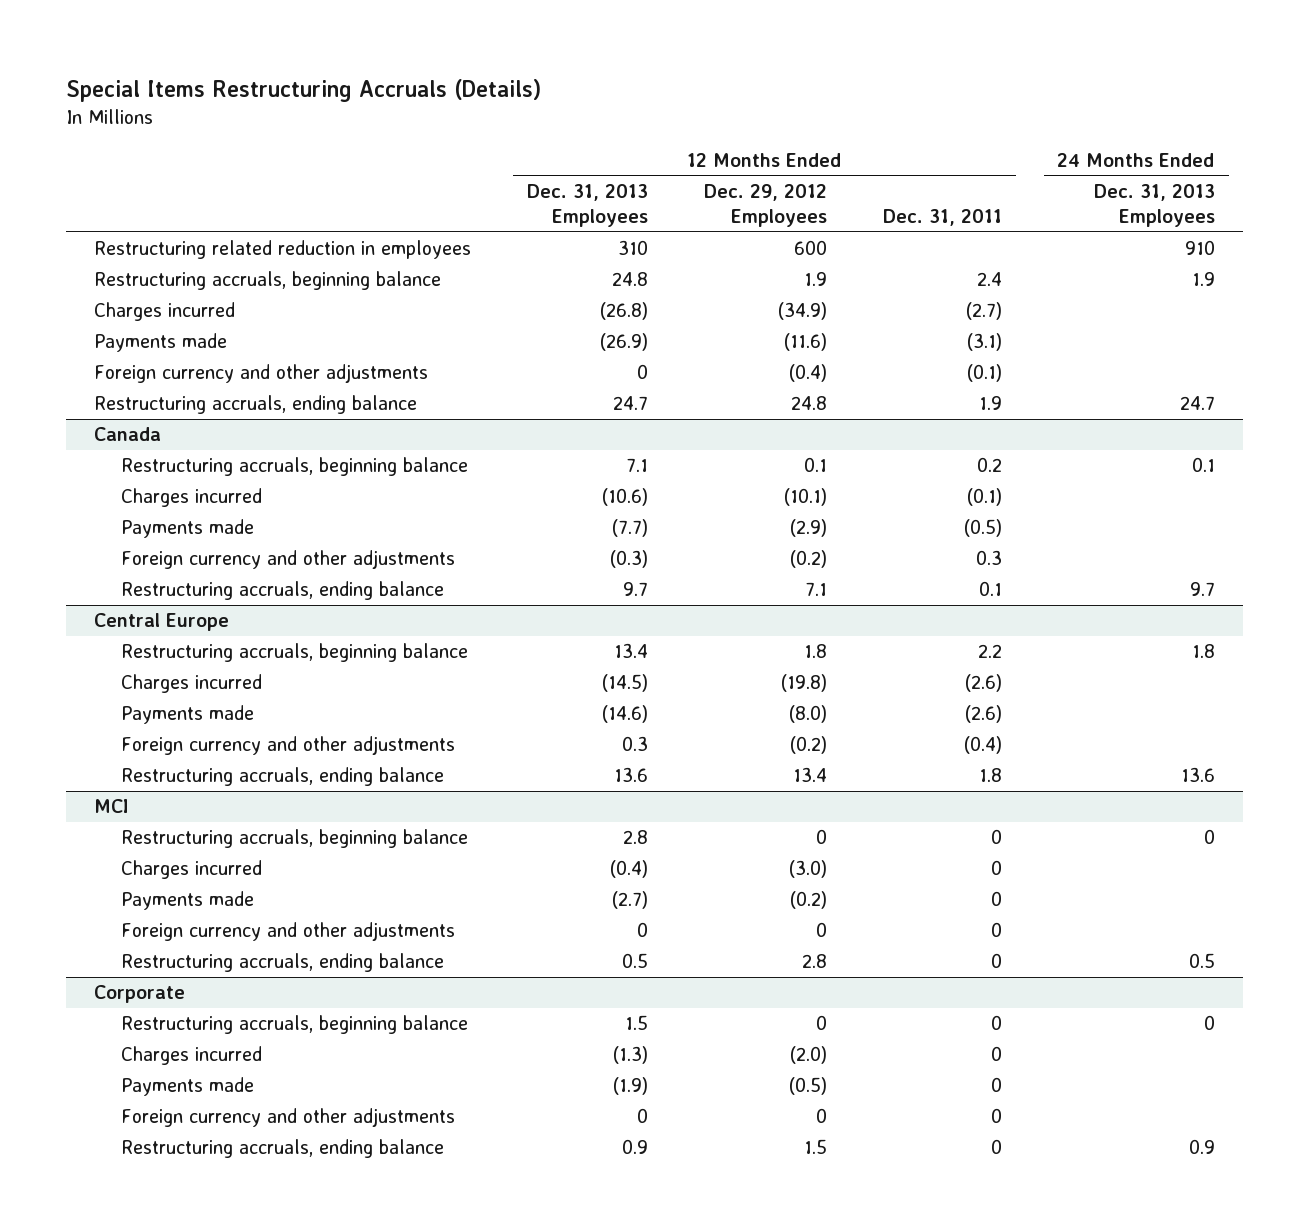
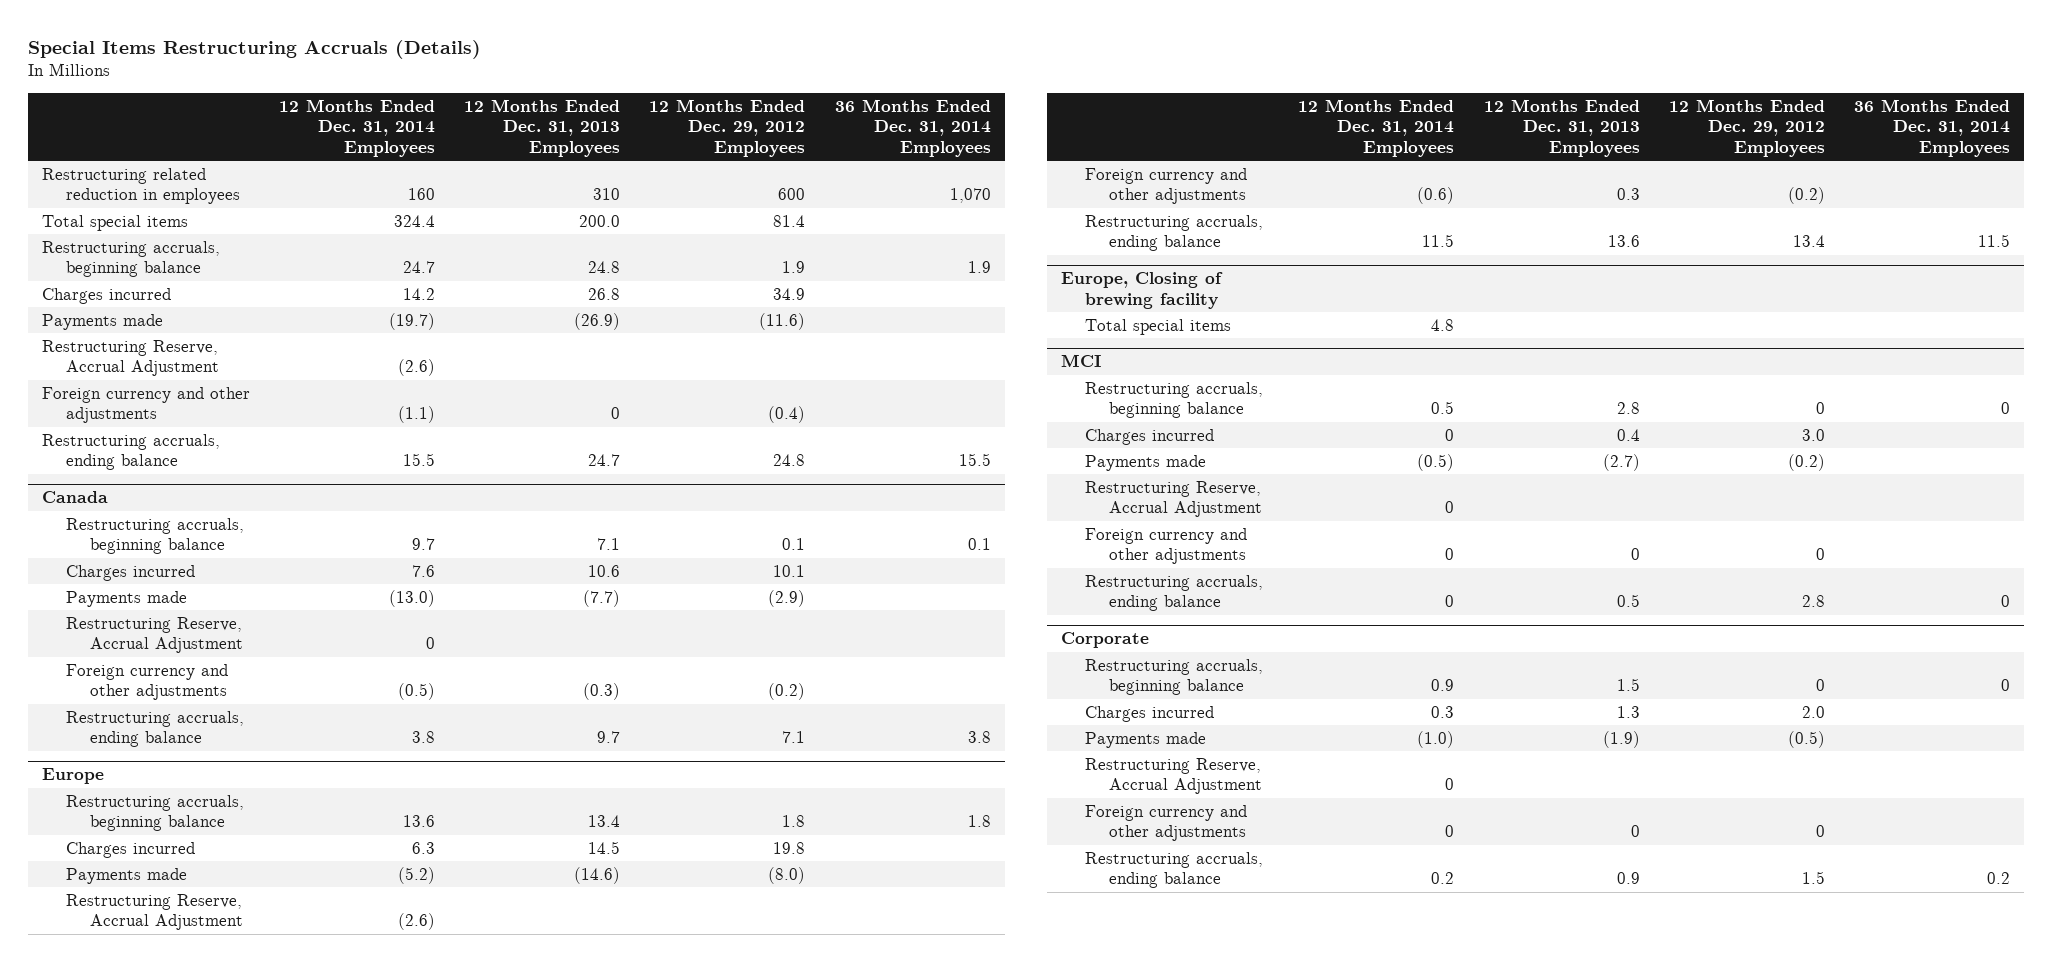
- | 12 Months Ended Dec. 31, 2013 Employees | 12 Months Ended Dec. 29, 2012 Employees | 12 Months Ended Dec. 31, 2011 | 24 Months Ended Dec. 31, 2013 Employees
+ | 12 Months Ended Dec. 31, 2014 Employees | 12 Months Ended Dec. 31, 2013 Employees | 12 Months Ended Dec. 29, 2012 Employees | 36 Months Ended Dec. 31, 2014 Employees
+ Total special items | 324.4 | 200.0 | 81.4 |
- Charges incurred | (26.8) | (34.9) | (2.7) |
+ Charges incurred | 14.2 | 26.8 | 34.9 |
+ Restructuring Reserve, Accrual Adjustment | (2.6) | | |
@ Canada
- Charges incurred | (10.6) | (10.1) | (0.1) |
+ Charges incurred | 7.6 | 10.6 | 10.1 |
+ Restructuring Reserve, Accrual Adjustment | 0 | | |
- Central Europe
+ Europe
- Charges incurred | (14.5) | (19.8) | (2.6) |
+ Charges incurred | 6.3 | 14.5 | 19.8 |
+ Restructuring Reserve, Accrual Adjustment | (2.6) | | |
+ Europe, Closing of brewing facility
+ Total special items | 4.8 | | |
@ MCI
- Charges incurred | (0.4) | (3.0) | 0 |
+ Charges incurred | 0 | 0.4 | 3.0 |
+ Restructuring Reserve, Accrual Adjustment | 0 | | |
@ Corporate
- Charges incurred | (1.3) | (2.0) | 0 |
+ Charges incurred | 0.3 | 1.3 | 2.0 |
+ Restructuring Reserve, Accrual Adjustment | 0 | | |

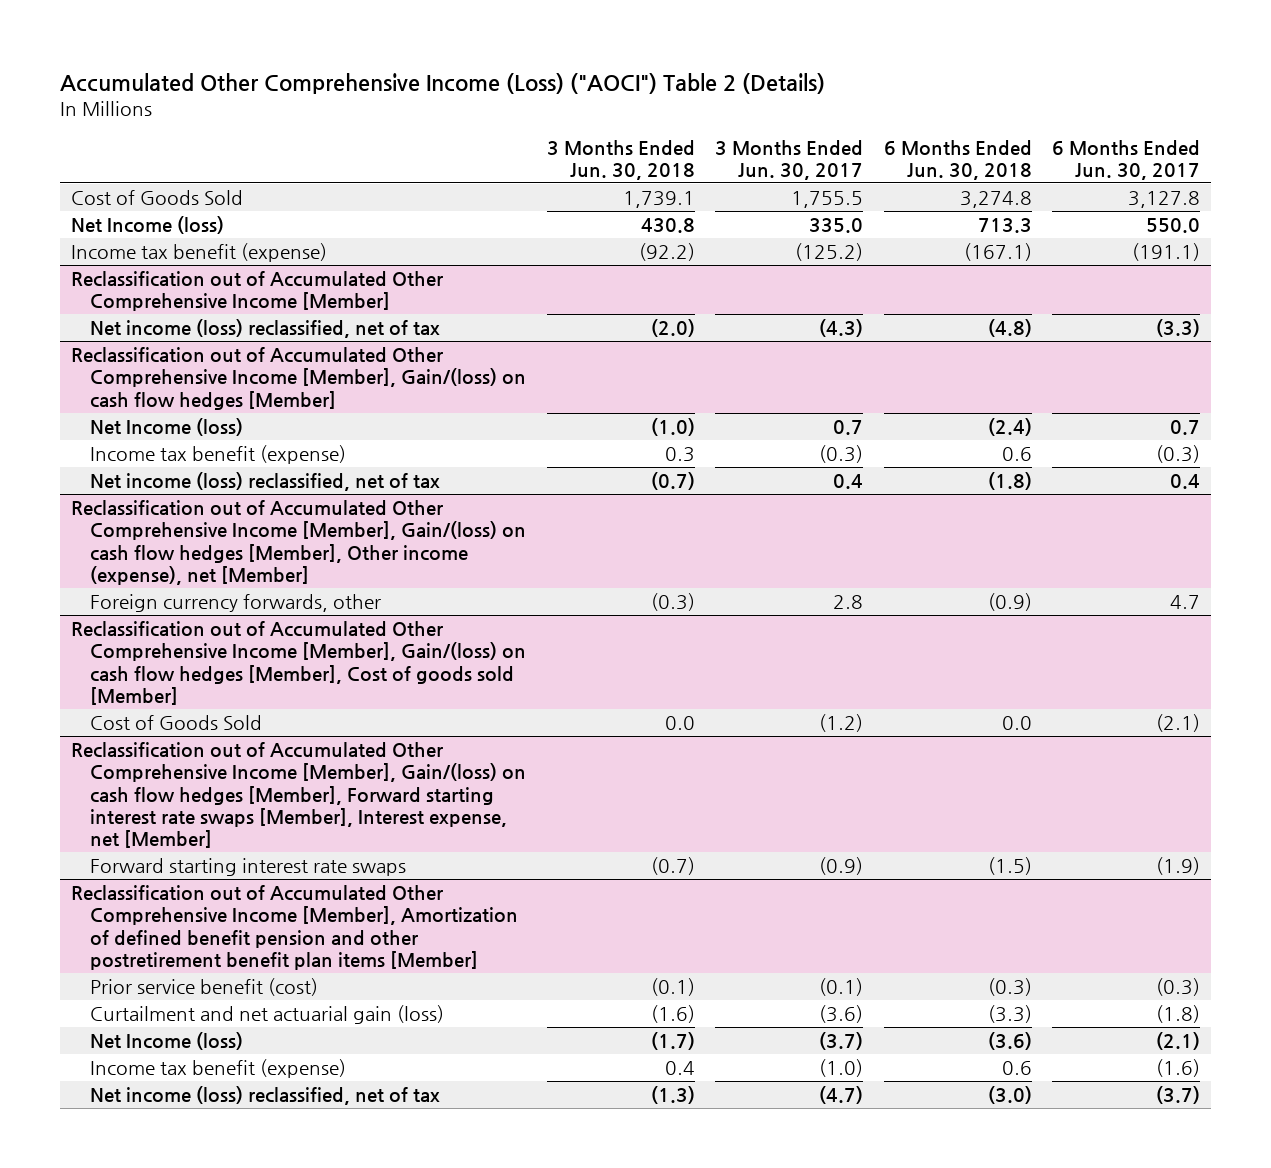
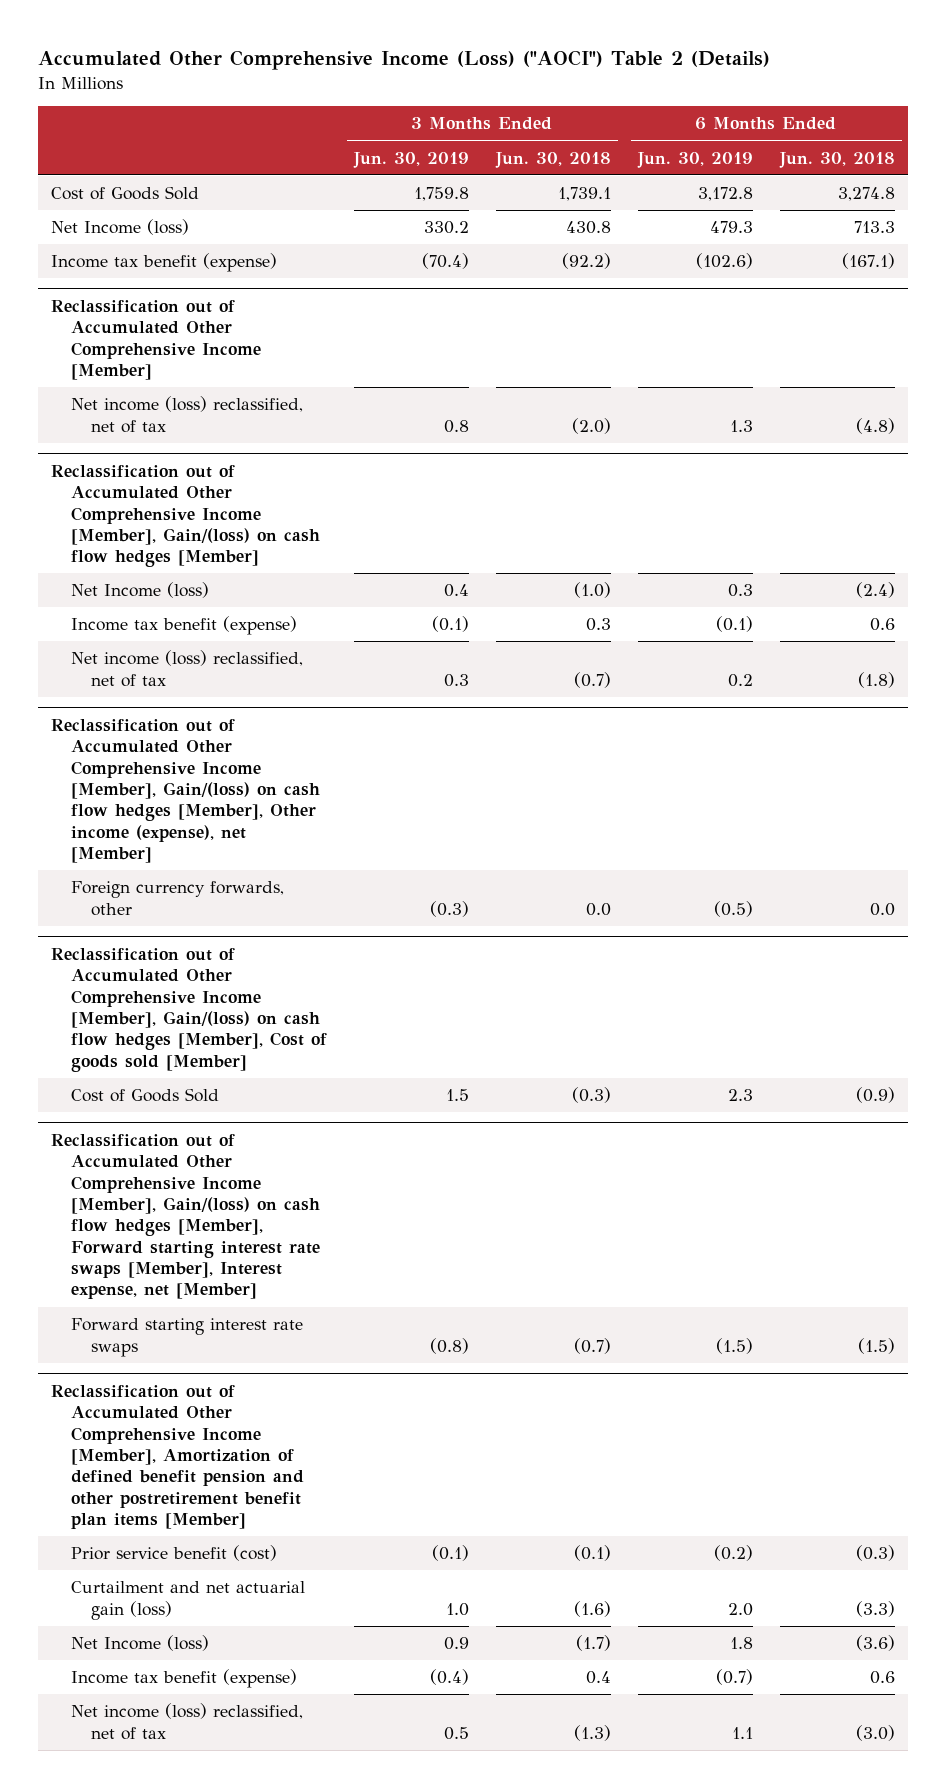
- | 3 Months Ended Jun. 30, 2018 | 3 Months Ended Jun. 30, 2017 | 6 Months Ended Jun. 30, 2018 | 6 Months Ended Jun. 30, 2017
+ | 3 Months Ended Jun. 30, 2019 | 3 Months Ended Jun. 30, 2018 | 6 Months Ended Jun. 30, 2019 | 6 Months Ended Jun. 30, 2018
@ Reclassification out of Accumulated Other Comprehensive Income [Member], Gain/(loss) on cash flow hedges [Member], Other income (expense), net [Member]
- Foreign currency forwards, other | (0.3) | 2.8 | (0.9) | 4.7
+ Foreign currency forwards, other | (0.3) | 0.0 | (0.5) | 0.0
@ Reclassification out of Accumulated Other Comprehensive Income [Member], Gain/(loss) on cash flow hedges [Member], Cost of goods sold [Member]
- Cost of Goods Sold | 0.0 | (1.2) | 0.0 | (2.1)
+ Cost of Goods Sold | 1.5 | (0.3) | 2.3 | (0.9)

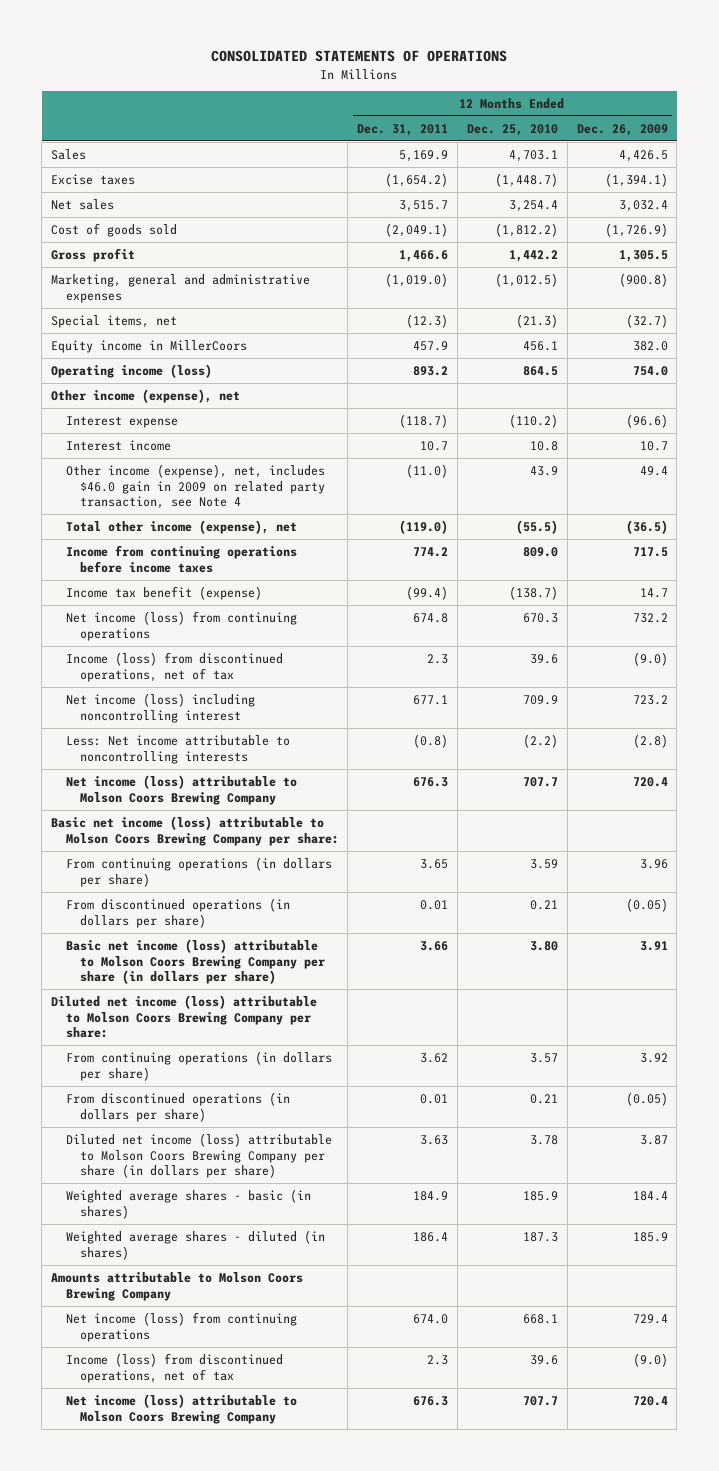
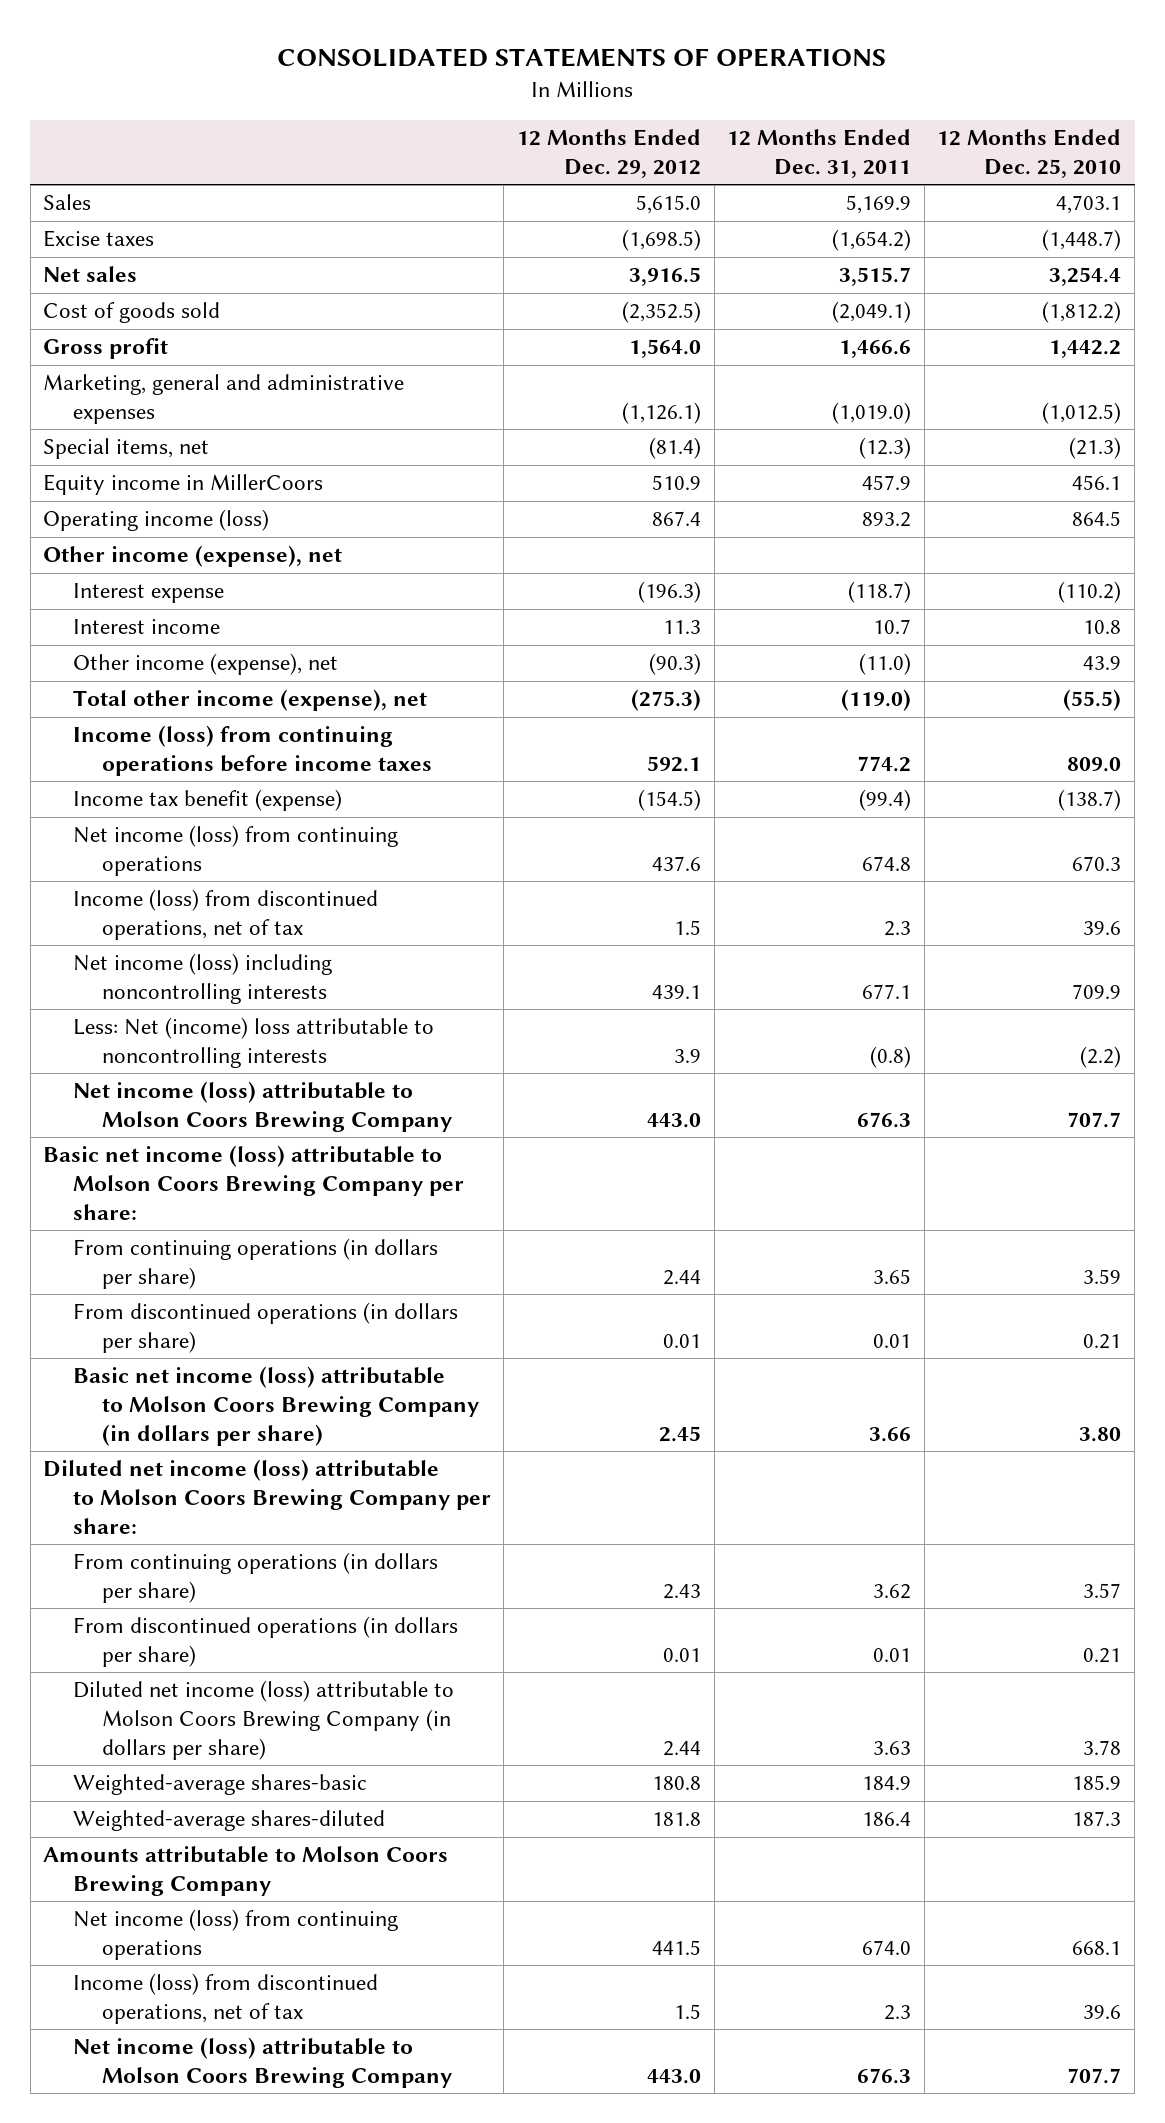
- | 12 Months Ended Dec. 31, 2011 | 12 Months Ended Dec. 25, 2010 | 12 Months Ended Dec. 26, 2009
+ | 12 Months Ended Dec. 29, 2012 | 12 Months Ended Dec. 31, 2011 | 12 Months Ended Dec. 25, 2010
- Other income (expense), net, includes $46.0 gain in 2009 on related party transaction, see Note 4 | (11.0) | 43.9 | 49.4
+ Other income (expense), net | (90.3) | (11.0) | 43.9
- Income from continuing operations before income taxes | 774.2 | 809.0 | 717.5
+ Income (loss) from continuing operations before income taxes | 592.1 | 774.2 | 809.0
- Net income (loss) including noncontrolling interest | 677.1 | 709.9 | 723.2
- Less: Net income attributable to noncontrolling interests | (0.8) | (2.2) | (2.8)
+ Net income (loss) including noncontrolling interests | 439.1 | 677.1 | 709.9
+ Less: Net (income) loss attributable to noncontrolling interests | 3.9 | (0.8) | (2.2)
- Basic net income (loss) attributable to Molson Coors Brewing Company per share (in dollars per share) | 3.66 | 3.80 | 3.91
+ Basic net income (loss) attributable to Molson Coors Brewing Company (in dollars per share) | 2.45 | 3.66 | 3.80
- Diluted net income (loss) attributable to Molson Coors Brewing Company per share (in dollars per share) | 3.63 | 3.78 | 3.87
- Weighted average shares - basic (in shares) | 184.9 | 185.9 | 184.4
- Weighted average shares - diluted (in shares) | 186.4 | 187.3 | 185.9
+ Diluted net income (loss) attributable to Molson Coors Brewing Company (in dollars per share) | 2.44 | 3.63 | 3.78
+ Weighted-average shares-basic | 180.8 | 184.9 | 185.9
+ Weighted-average shares-diluted | 181.8 | 186.4 | 187.3

